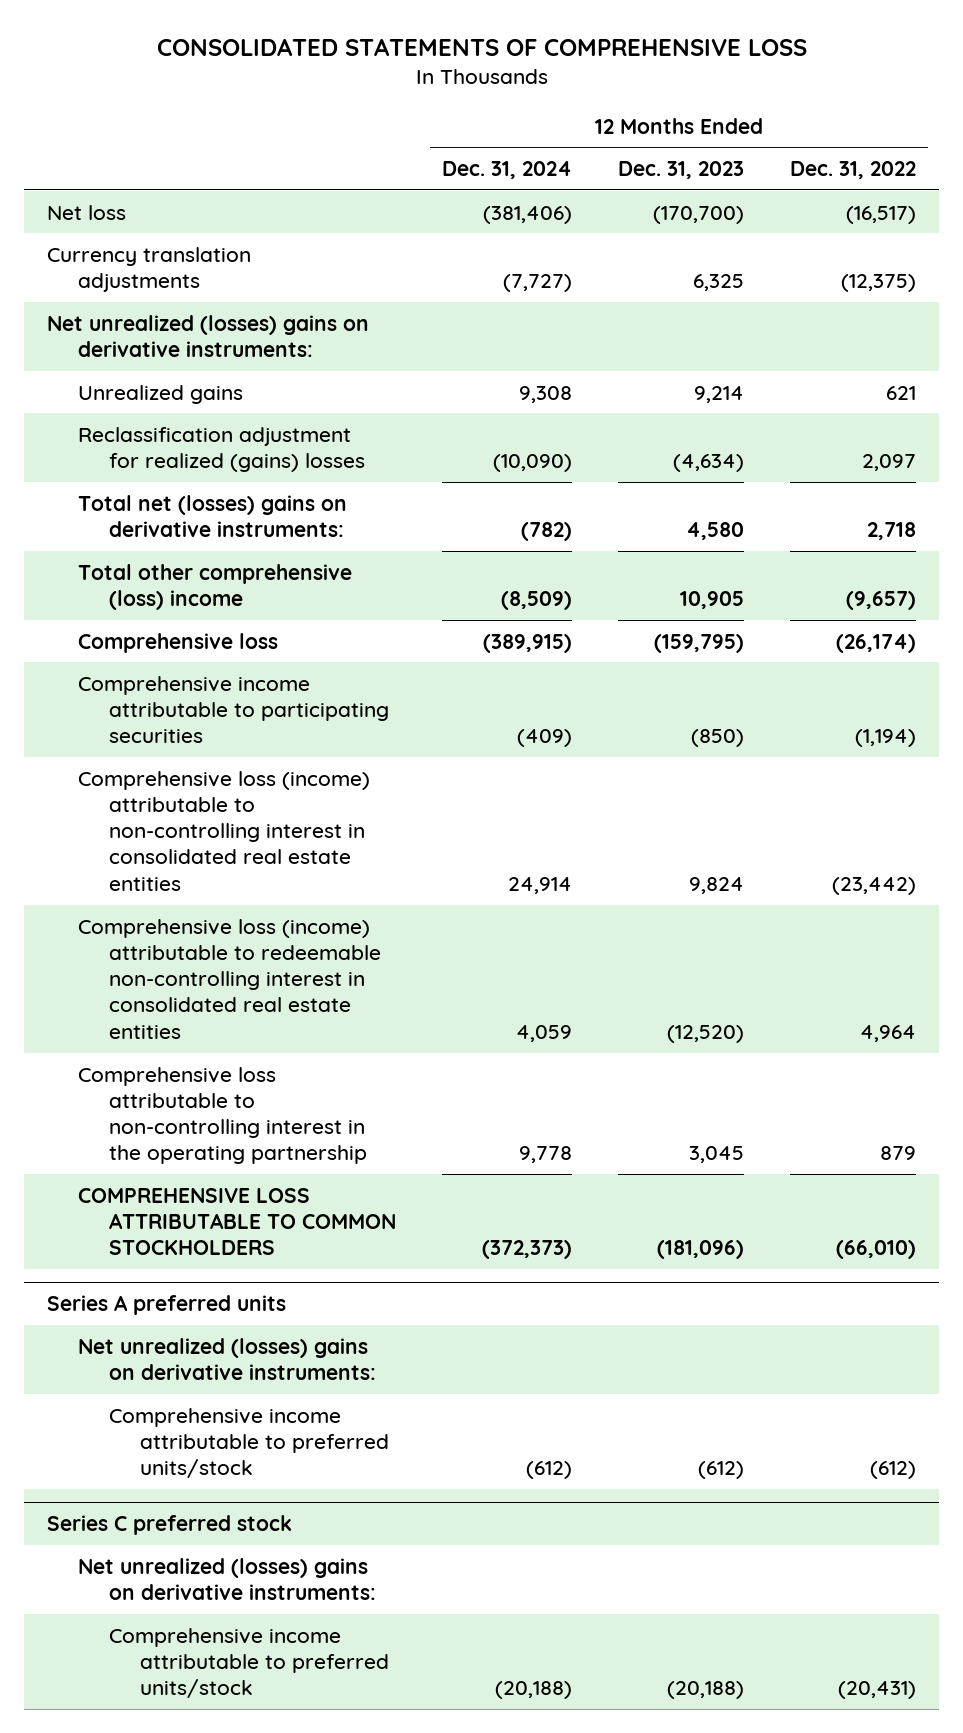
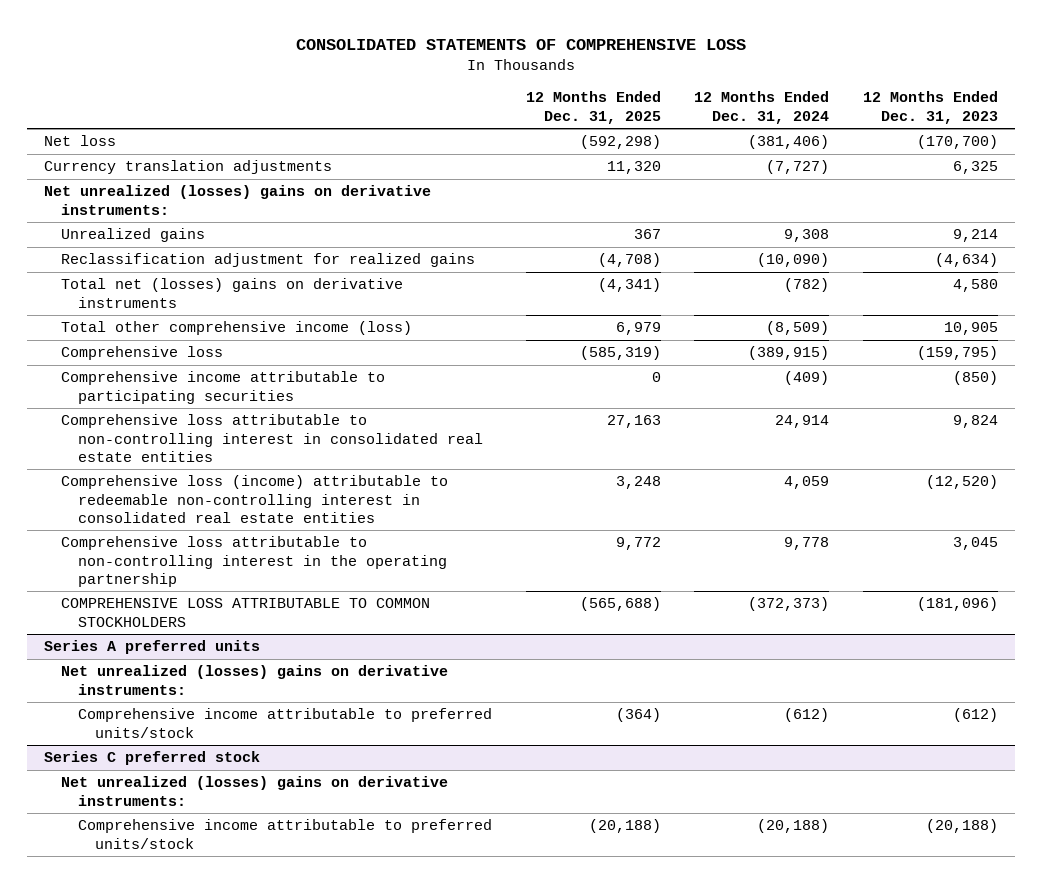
- | 12 Months Ended Dec. 31, 2024 | 12 Months Ended Dec. 31, 2023 | 12 Months Ended Dec. 31, 2022
+ | 12 Months Ended Dec. 31, 2025 | 12 Months Ended Dec. 31, 2024 | 12 Months Ended Dec. 31, 2023
- Reclassification adjustment for realized (gains) losses | (10,090) | (4,634) | 2,097
- Total net (losses) gains on derivative instruments: | (782) | 4,580 | 2,718
- Total other comprehensive (loss) income | (8,509) | 10,905 | (9,657)
+ Reclassification adjustment for realized gains | (4,708) | (10,090) | (4,634)
+ Total net (losses) gains on derivative instruments | (4,341) | (782) | 4,580
+ Total other comprehensive income (loss) | 6,979 | (8,509) | 10,905
- Comprehensive loss (income) attributable to non-controlling interest in consolidated real estate entities | 24,914 | 9,824 | (23,442)
+ Comprehensive loss attributable to non-controlling interest in consolidated real estate entities | 27,163 | 24,914 | 9,824

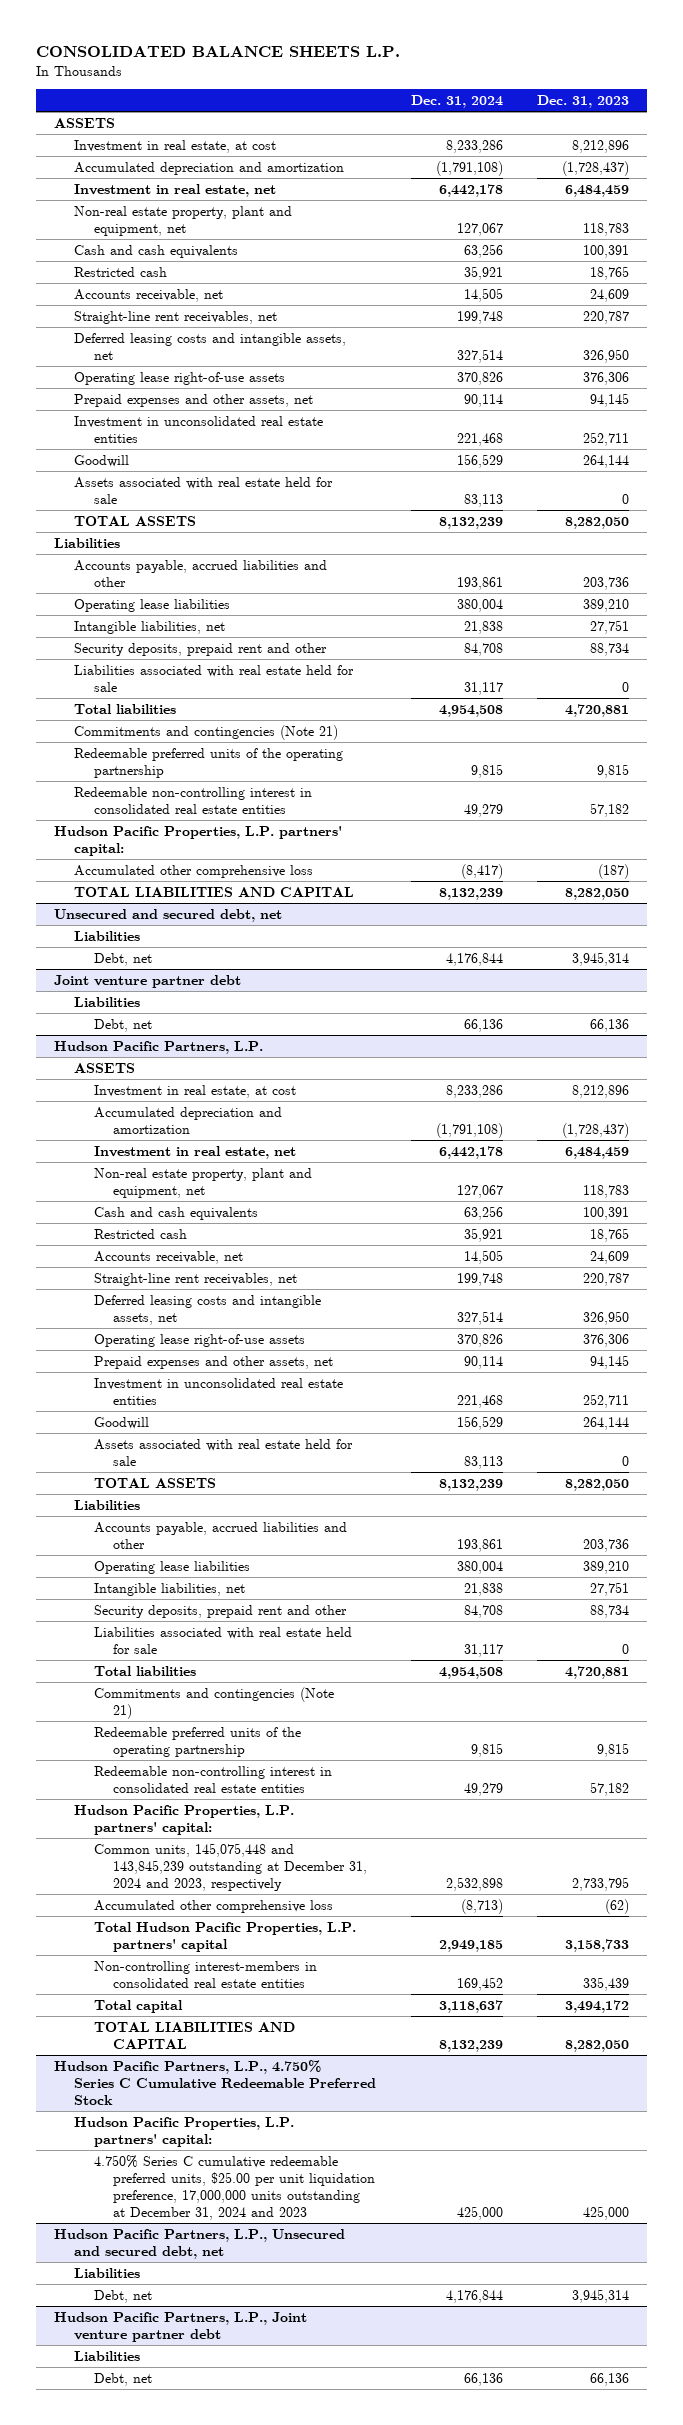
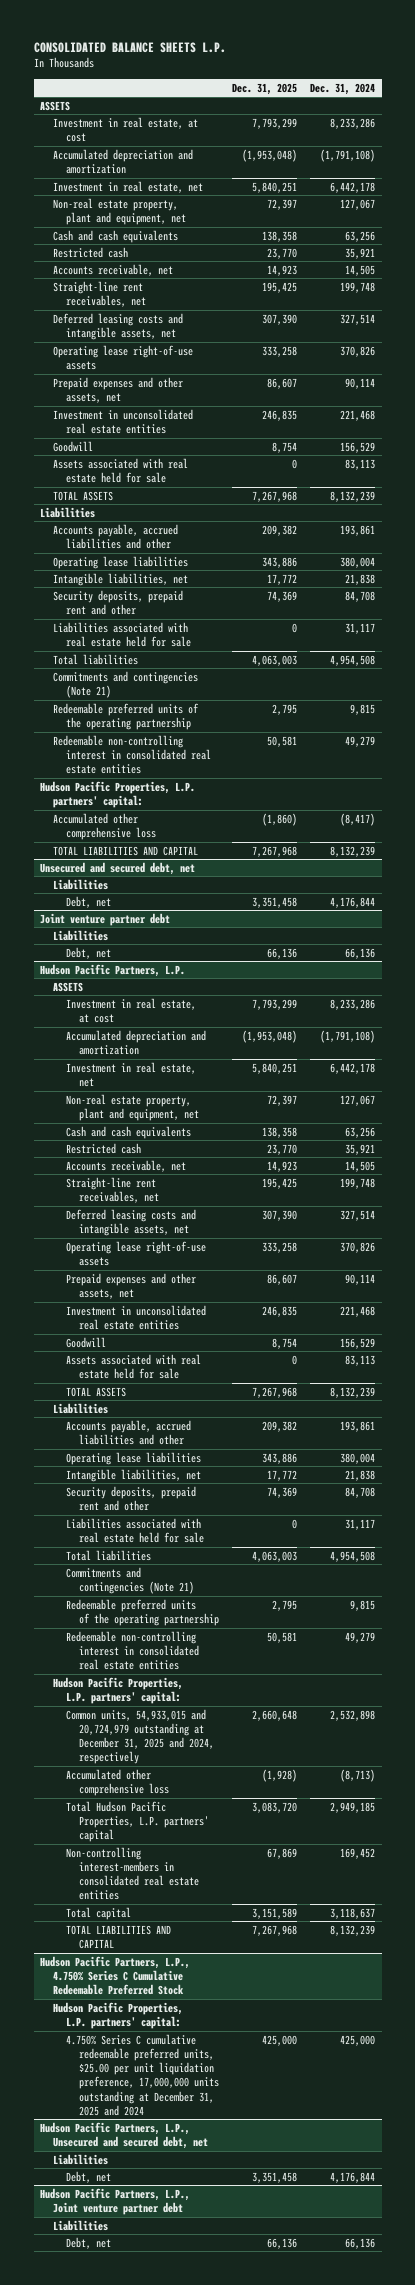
- | Dec. 31, 2024 | Dec. 31, 2023
+ | Dec. 31, 2025 | Dec. 31, 2024
@ Hudson Pacific Partners, L.P.
- Common units, 145,075,448 and 143,845,239 outstanding at December 31, 2024 and 2023, respectively | 2,532,898 | 2,733,795
+ Common units, 54,933,015 and 20,724,979 outstanding at December 31, 2025 and 2024, respectively | 2,660,648 | 2,532,898
@ Hudson Pacific Partners, L.P., 4.750% Series C Cumulative Redeemable Preferred Stock
- 4.750% Series C cumulative redeemable preferred units, $25.00 per unit liquidation preference, 17,000,000 units outstanding at December 31, 2024 and 2023 | 425,000 | 425,000
+ 4.750% Series C cumulative redeemable preferred units, $25.00 per unit liquidation preference, 17,000,000 units outstanding at December 31, 2025 and 2024 | 425,000 | 425,000

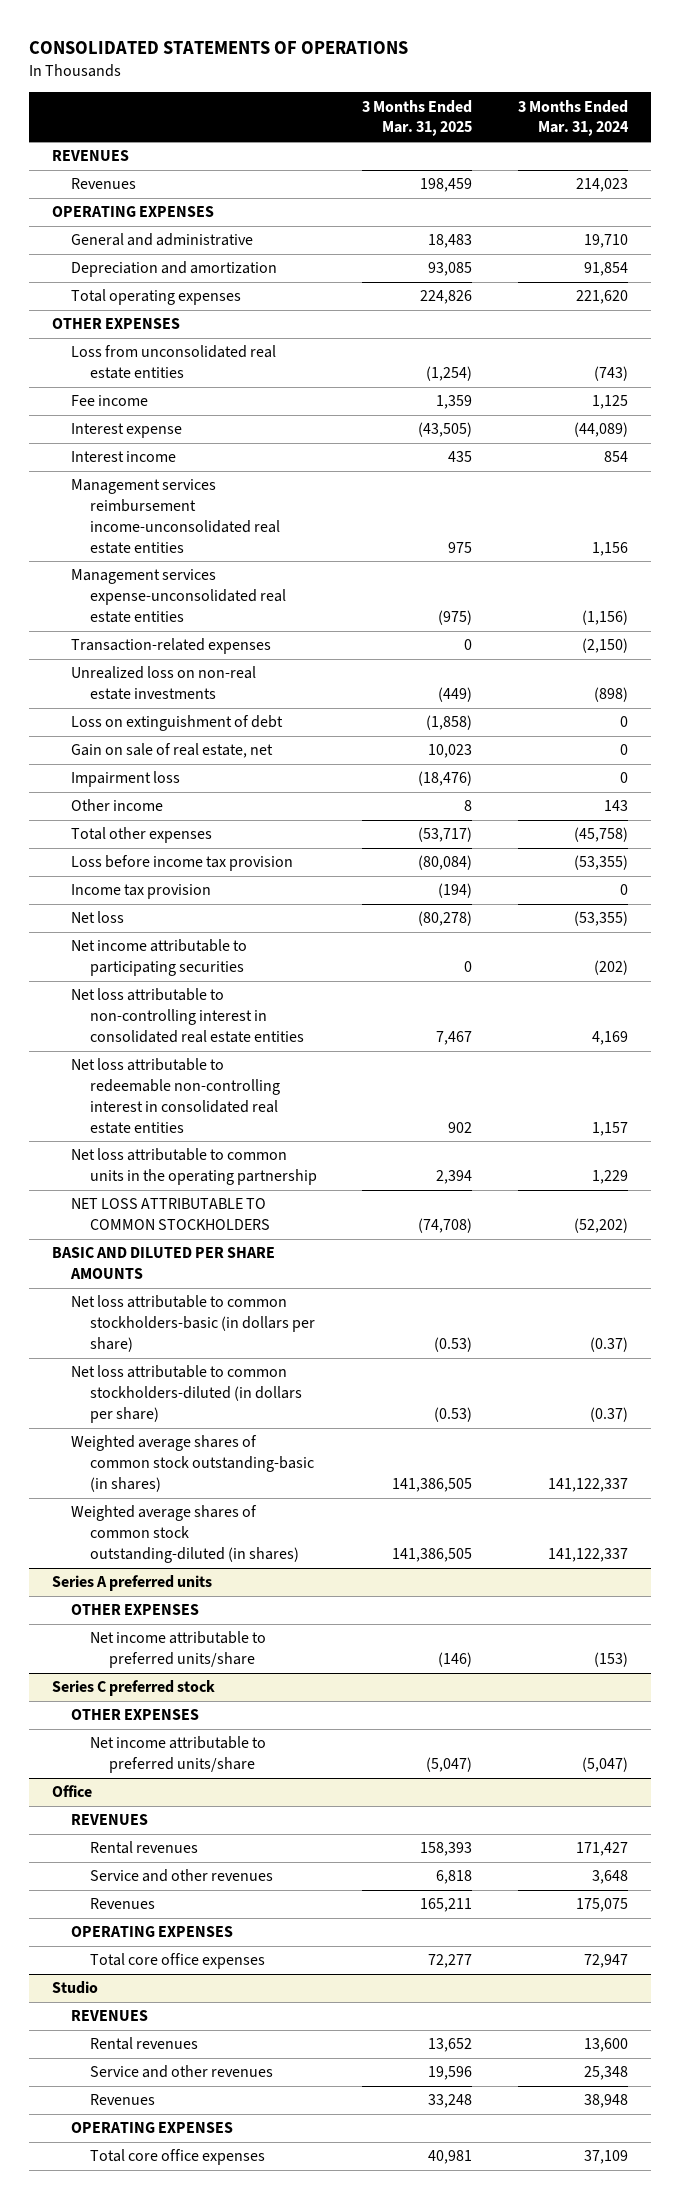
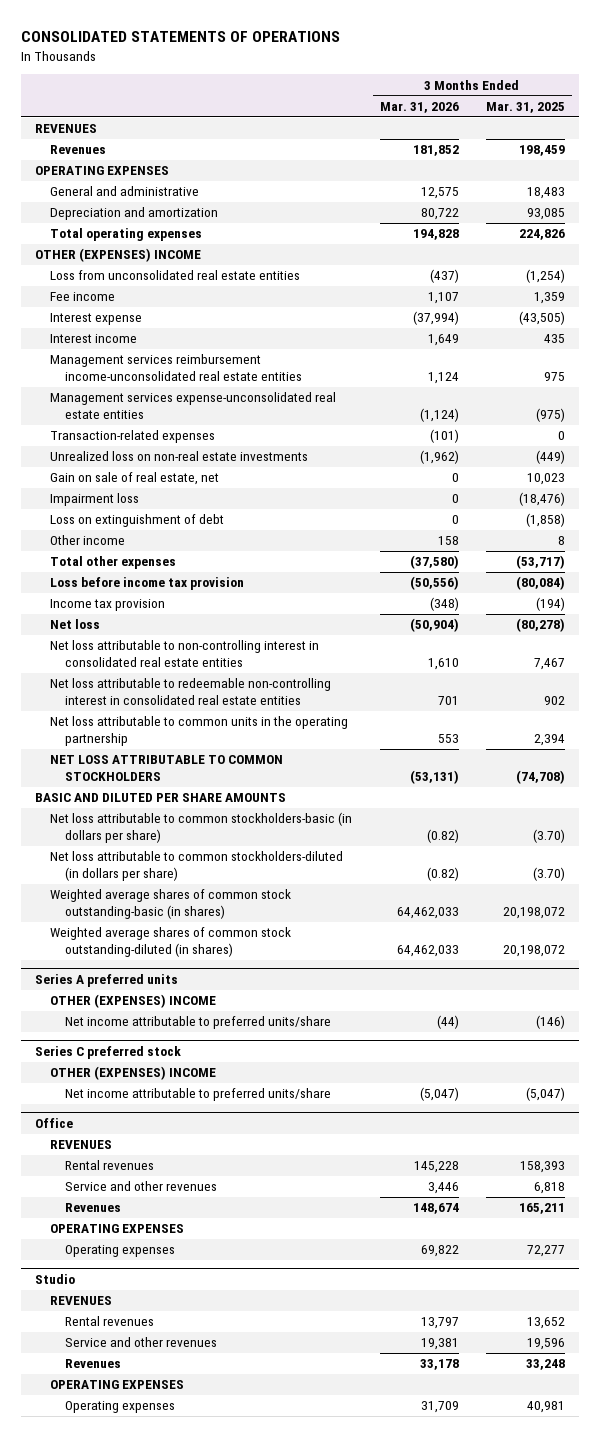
- | 3 Months Ended Mar. 31, 2025 | 3 Months Ended Mar. 31, 2024
+ | 3 Months Ended Mar. 31, 2026 | 3 Months Ended Mar. 31, 2025
- OTHER EXPENSES
+ OTHER (EXPENSES) INCOME
moved down: Loss on extinguishment of debt | 0 | (1,858)
- Net income attributable to participating securities | 0 | (202)
- Net loss attributable to common stockholders-basic (in dollars per share) | (0.53) | (0.37)
- Net loss attributable to common stockholders-diluted (in dollars per share) | (0.53) | (0.37)
- Weighted average shares of common stock outstanding-basic (in shares) | 141,386,505 | 141,122,337
- Weighted average shares of common stock outstanding-diluted (in shares) | 141,386,505 | 141,122,337
+ Net loss attributable to common stockholders-basic (in dollars per share) | (0.82) | (3.70)
+ Net loss attributable to common stockholders-diluted (in dollars per share) | (0.82) | (3.70)
+ Weighted average shares of common stock outstanding-basic (in shares) | 64,462,033 | 20,198,072
+ Weighted average shares of common stock outstanding-diluted (in shares) | 64,462,033 | 20,198,072
@ Series A preferred units
- OTHER EXPENSES
+ OTHER (EXPENSES) INCOME
@ Series C preferred stock
- OTHER EXPENSES
+ OTHER (EXPENSES) INCOME
@ Office
- Total core office expenses | 72,277 | 72,947
+ Operating expenses | 69,822 | 72,277
@ Studio
- Total core office expenses | 40,981 | 37,109
+ Operating expenses | 31,709 | 40,981

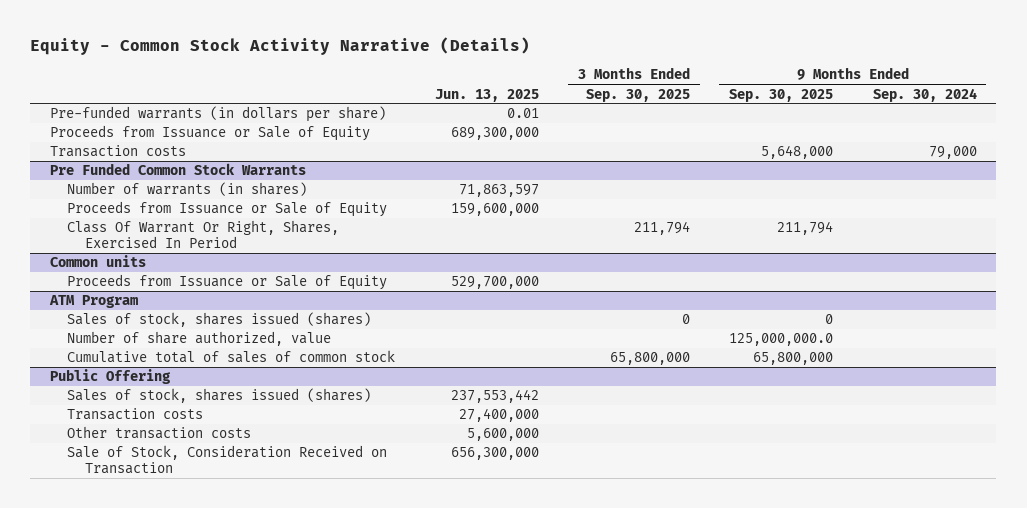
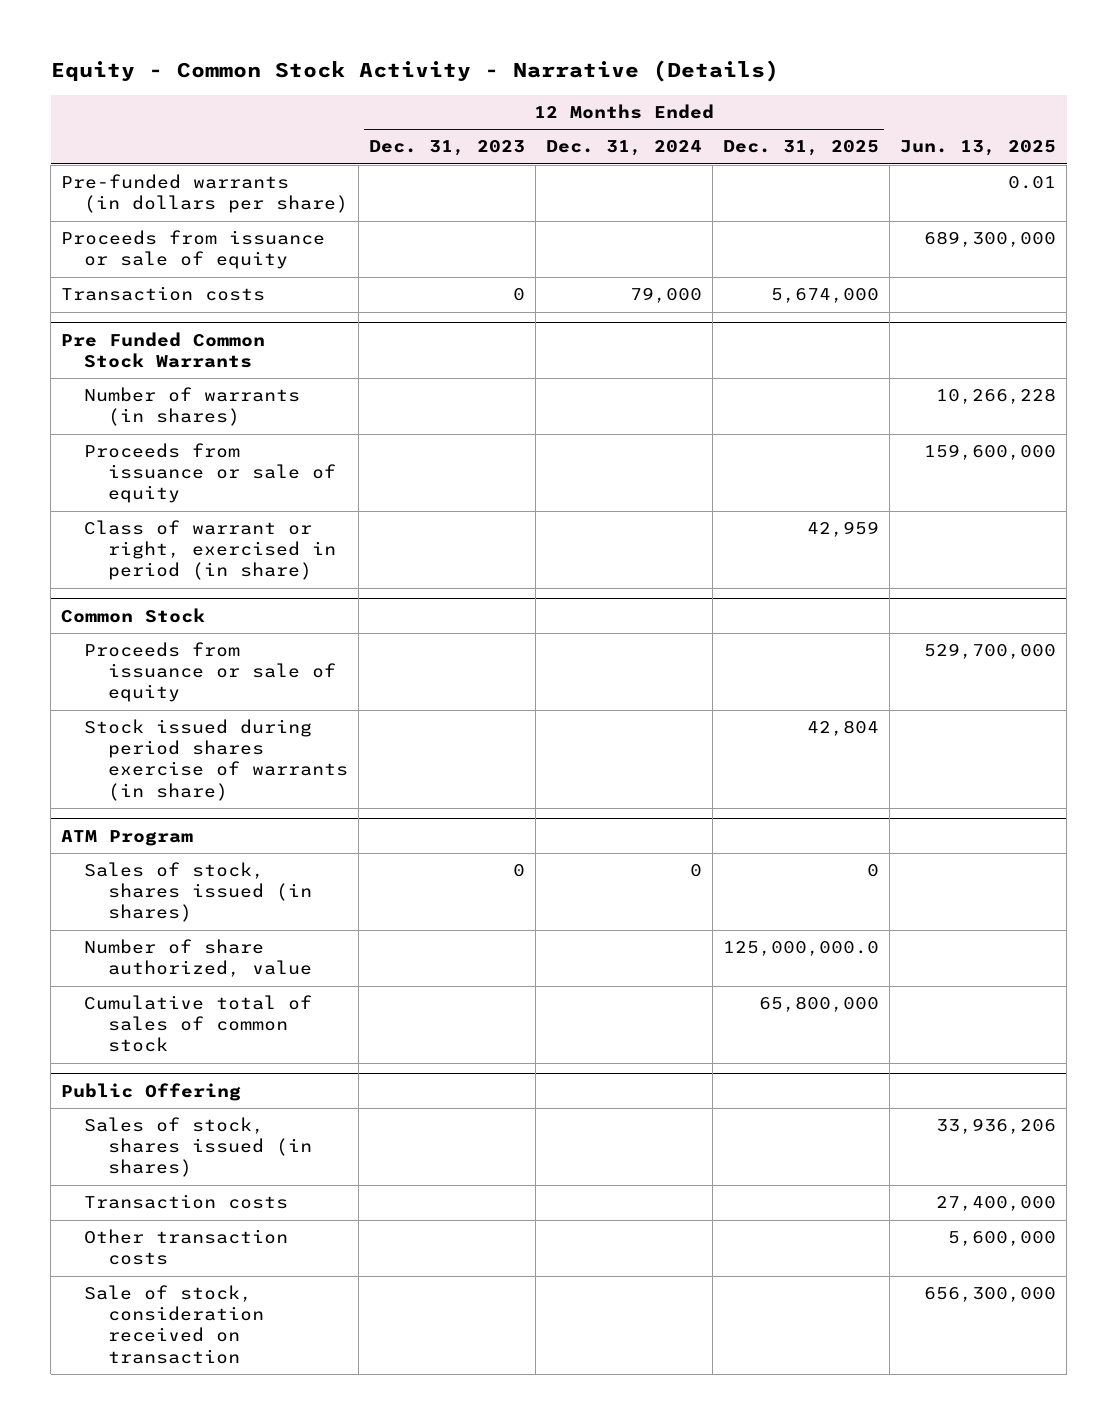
- Equity - Common Stock Activity Narrative (Details)
+ Equity - Common Stock Activity - Narrative (Details)
- | Jun. 13, 2025 | 3 Months Ended Sep. 30, 2025 | 9 Months Ended Sep. 30, 2025 | 9 Months Ended Sep. 30, 2024
+ | 12 Months Ended Dec. 31, 2023 | 12 Months Ended Dec. 31, 2024 | 12 Months Ended Dec. 31, 2025 | Jun. 13, 2025
- Proceeds from Issuance or Sale of Equity | 689,300,000 | | |
+ Proceeds from issuance or sale of equity | | | | 689,300,000
@ Pre Funded Common Stock Warrants
- Number of warrants (in shares) | 71,863,597 | | |
- Proceeds from Issuance or Sale of Equity | 159,600,000 | | |
- Class Of Warrant Or Right, Shares, Exercised In Period | | 211,794 | 211,794 |
- Common units
- Proceeds from Issuance or Sale of Equity | 529,700,000 | | |
@ Pre Funded Common Stock Warrants
+ Number of warrants (in shares) | | | | 10,266,228
+ Proceeds from issuance or sale of equity | | | | 159,600,000
+ Class of warrant or right, exercised in period (in share) | | | 42,959 |
+ Common Stock
+ Proceeds from issuance or sale of equity | | | | 529,700,000
+ Stock issued during period shares exercise of warrants (in share) | | | 42,804 |
@ ATM Program
- Sales of stock, shares issued (shares) | | 0 | 0 |
+ Sales of stock, shares issued (in shares) | 0 | 0 | 0 |
@ Public Offering
- Sales of stock, shares issued (shares) | 237,553,442 | | |
+ Sales of stock, shares issued (in shares) | | | | 33,936,206
- Sale of Stock, Consideration Received on Transaction | 656,300,000 | | |
+ Sale of stock, consideration received on transaction | | | | 656,300,000

